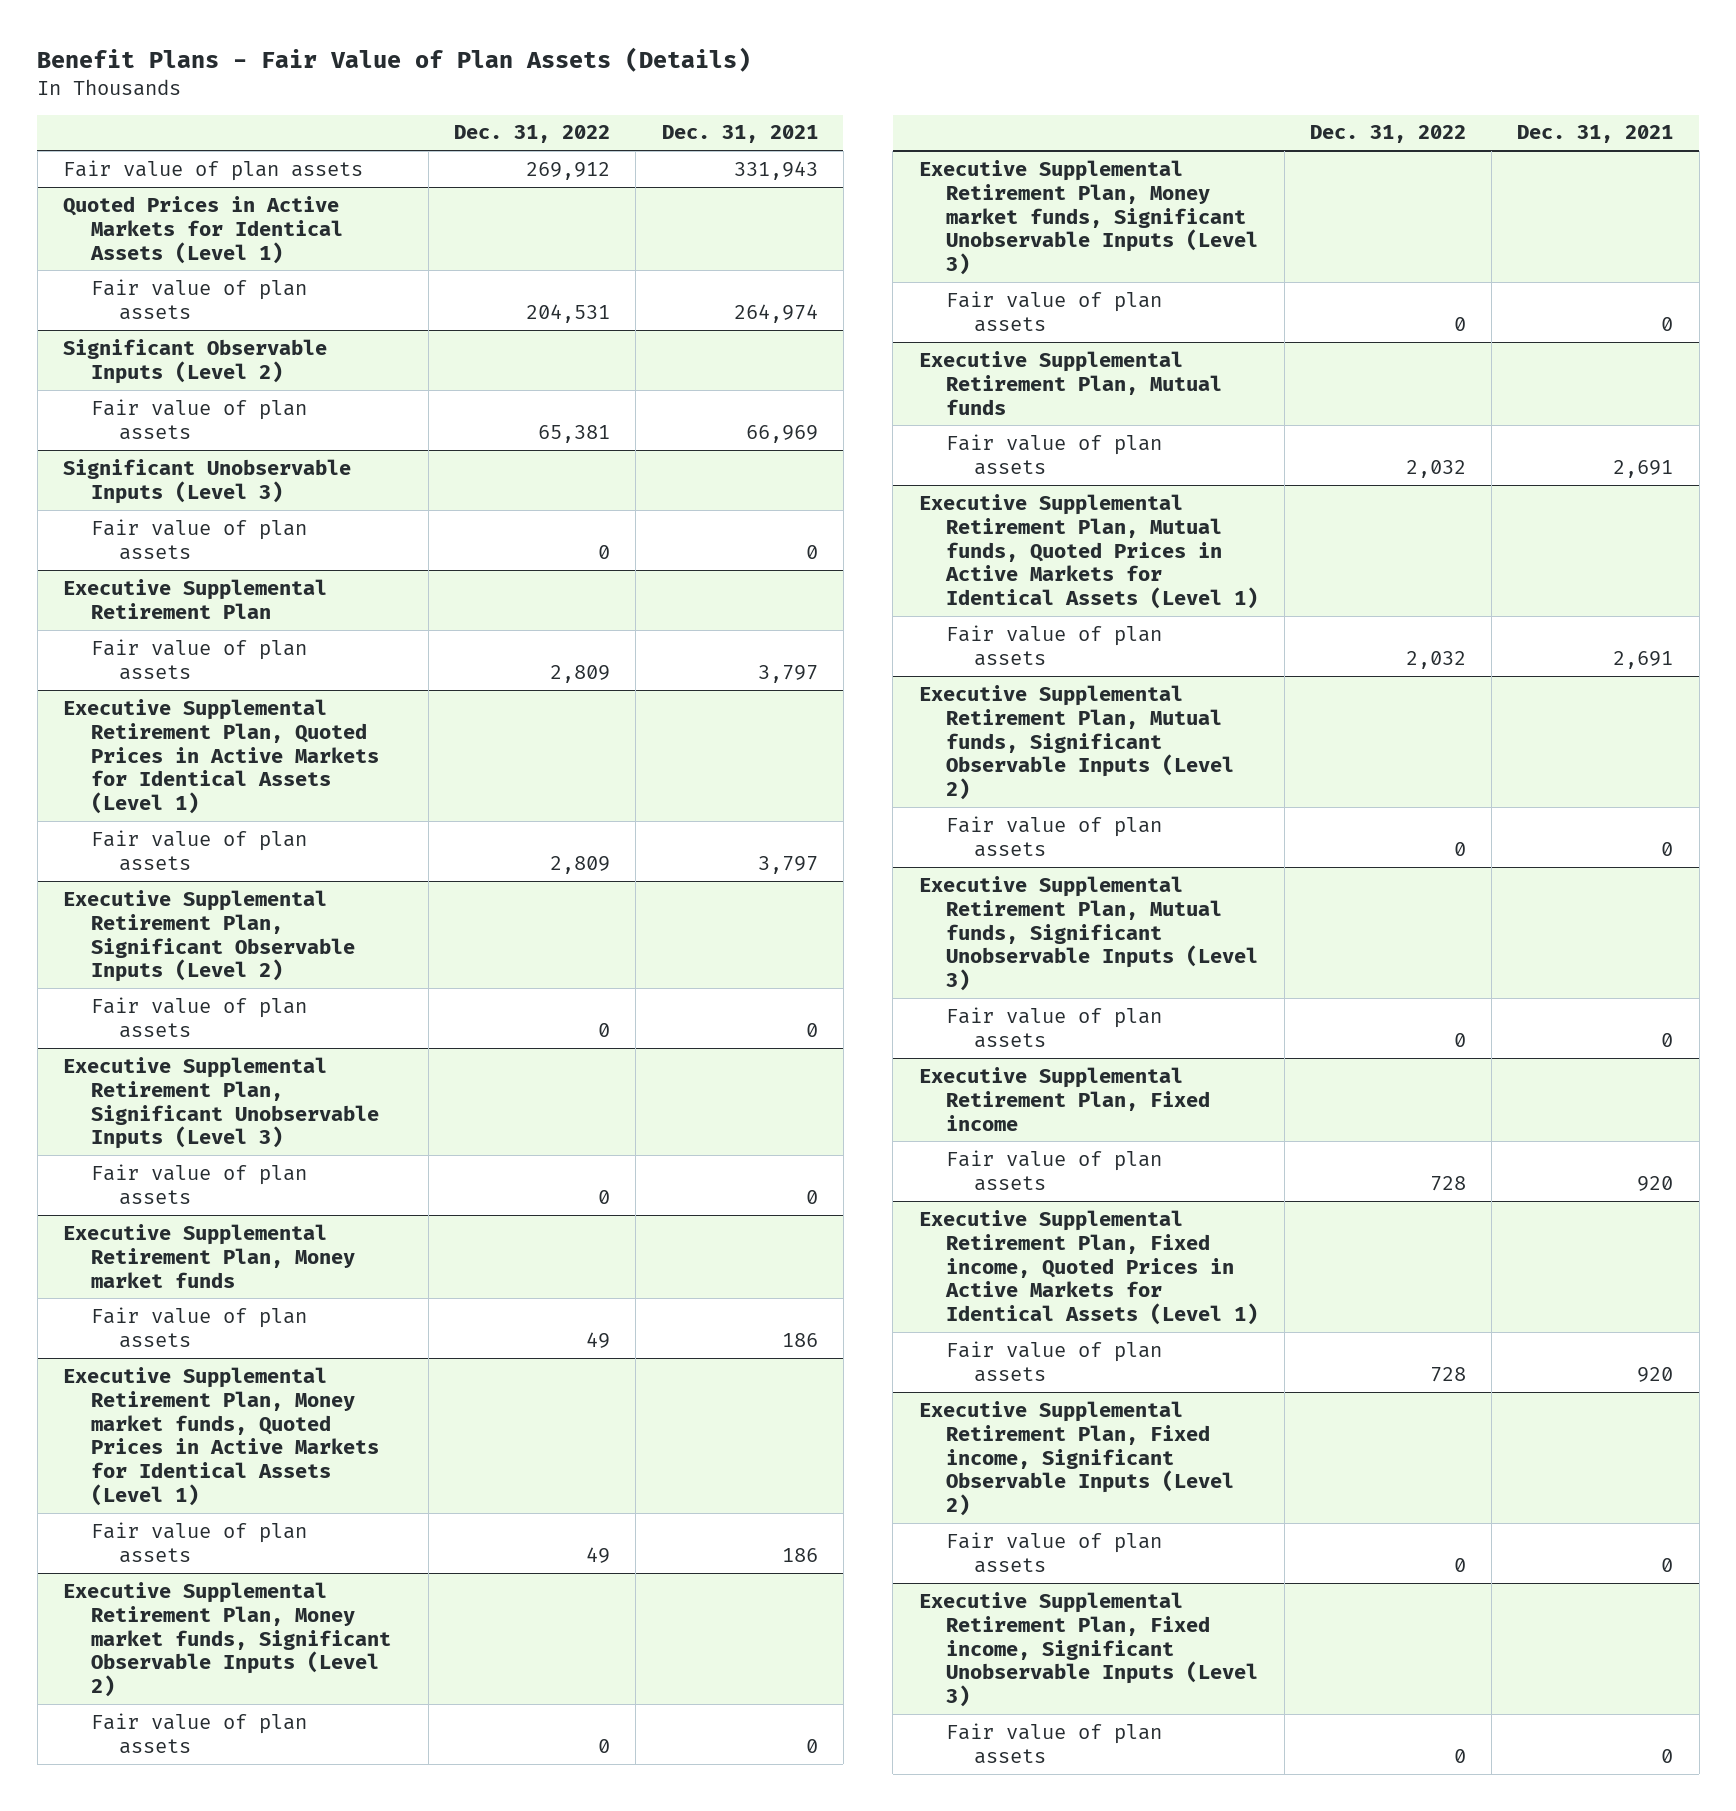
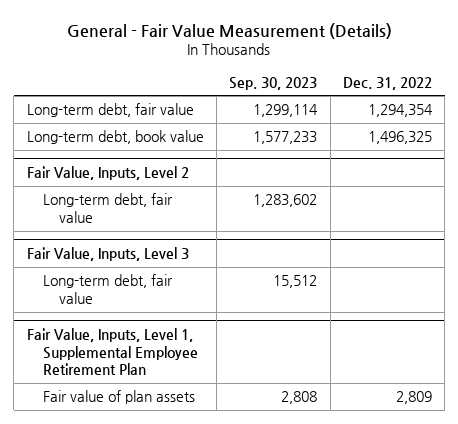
- Benefit Plans - Fair Value of Plan Assets (Details)
+ General - Fair Value Measurement (Details)
- | Dec. 31, 2022 | Dec. 31, 2021
+ | Sep. 30, 2023 | Dec. 31, 2022
- Fair value of plan assets | 269,912 | 331,943
- Quoted Prices in Active Markets for Identical Assets (Level 1)
- Fair value of plan assets | 204,531 | 264,974
- Significant Observable Inputs (Level 2)
- Fair value of plan assets | 65,381 | 66,969
- Significant Unobservable Inputs (Level 3)
- Fair value of plan assets | 0 | 0
- Executive Supplemental Retirement Plan
- Fair value of plan assets | 2,809 | 3,797
- Executive Supplemental Retirement Plan, Quoted Prices in Active Markets for Identical Assets (Level 1)
+ Long-term debt, fair value | 1,299,114 | 1,294,354
+ Long-term debt, book value | 1,577,233 | 1,496,325
+ Fair Value, Inputs, Level 2
+ Long-term debt, fair value | 1,283,602 |
+ Fair Value, Inputs, Level 3
+ Long-term debt, fair value | 15,512 |
+ Fair Value, Inputs, Level 1, Supplemental Employee Retirement Plan
- Executive Supplemental Retirement Plan, Significant Observable Inputs (Level 2)
- Fair value of plan assets | 0 | 0
- Executive Supplemental Retirement Plan, Significant Unobservable Inputs (Level 3)
- Fair value of plan assets | 0 | 0
- Executive Supplemental Retirement Plan, Money market funds
- Fair value of plan assets | 49 | 186
- Executive Supplemental Retirement Plan, Money market funds, Quoted Prices in Active Markets for Identical Assets (Level 1)
- Fair value of plan assets | 49 | 186
- Executive Supplemental Retirement Plan, Money market funds, Significant Observable Inputs (Level 2)
- Fair value of plan assets | 0 | 0
- Executive Supplemental Retirement Plan, Money market funds, Significant Unobservable Inputs (Level 3)
- Fair value of plan assets | 0 | 0
- Executive Supplemental Retirement Plan, Mutual funds
- Fair value of plan assets | 2,032 | 2,691
- Executive Supplemental Retirement Plan, Mutual funds, Quoted Prices in Active Markets for Identical Assets (Level 1)
- Fair value of plan assets | 2,032 | 2,691
- Executive Supplemental Retirement Plan, Mutual funds, Significant Observable Inputs (Level 2)
- Fair value of plan assets | 0 | 0
- Executive Supplemental Retirement Plan, Mutual funds, Significant Unobservable Inputs (Level 3)
- Fair value of plan assets | 0 | 0
- Executive Supplemental Retirement Plan, Fixed income
- Fair value of plan assets | 728 | 920
- Executive Supplemental Retirement Plan, Fixed income, Quoted Prices in Active Markets for Identical Assets (Level 1)
- Fair value of plan assets | 728 | 920
- Executive Supplemental Retirement Plan, Fixed income, Significant Observable Inputs (Level 2)
- Fair value of plan assets | 0 | 0
- Executive Supplemental Retirement Plan, Fixed income, Significant Unobservable Inputs (Level 3)
- Fair value of plan assets | 0 | 0

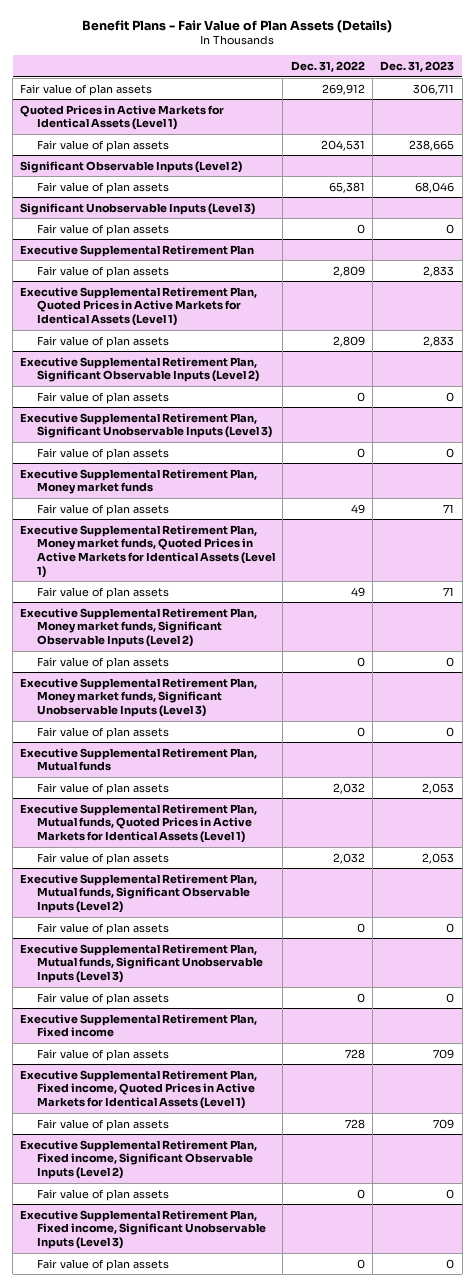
- General - Fair Value Measurement (Details)
+ Benefit Plans - Fair Value of Plan Assets (Details)
- | Sep. 30, 2023 | Dec. 31, 2022
+ | Dec. 31, 2022 | Dec. 31, 2023
- Long-term debt, fair value | 1,299,114 | 1,294,354
- Long-term debt, book value | 1,577,233 | 1,496,325
- Fair Value, Inputs, Level 2
- Long-term debt, fair value | 1,283,602 |
- Fair Value, Inputs, Level 3
- Long-term debt, fair value | 15,512 |
- Fair Value, Inputs, Level 1, Supplemental Employee Retirement Plan
+ Fair value of plan assets | 269,912 | 306,711
+ Quoted Prices in Active Markets for Identical Assets (Level 1)
+ Fair value of plan assets | 204,531 | 238,665
+ Significant Observable Inputs (Level 2)
+ Fair value of plan assets | 65,381 | 68,046
+ Significant Unobservable Inputs (Level 3)
+ Fair value of plan assets | 0 | 0
+ Executive Supplemental Retirement Plan
+ Executive Supplemental Retirement Plan, Quoted Prices in Active Markets for Identical Assets (Level 1)
+ Fair value of plan assets | 2,809 | 2,833
+ Executive Supplemental Retirement Plan, Significant Observable Inputs (Level 2)
+ Fair value of plan assets | 0 | 0
+ Executive Supplemental Retirement Plan, Significant Unobservable Inputs (Level 3)
+ Fair value of plan assets | 0 | 0
+ Executive Supplemental Retirement Plan, Money market funds
+ Fair value of plan assets | 49 | 71
+ Executive Supplemental Retirement Plan, Money market funds, Quoted Prices in Active Markets for Identical Assets (Level 1)
+ Fair value of plan assets | 49 | 71
+ Executive Supplemental Retirement Plan, Money market funds, Significant Observable Inputs (Level 2)
+ Fair value of plan assets | 0 | 0
+ Executive Supplemental Retirement Plan, Money market funds, Significant Unobservable Inputs (Level 3)
+ Fair value of plan assets | 0 | 0
+ Executive Supplemental Retirement Plan, Mutual funds
+ Fair value of plan assets | 2,032 | 2,053
+ Executive Supplemental Retirement Plan, Mutual funds, Quoted Prices in Active Markets for Identical Assets (Level 1)
+ Fair value of plan assets | 2,032 | 2,053
+ Executive Supplemental Retirement Plan, Mutual funds, Significant Observable Inputs (Level 2)
+ Fair value of plan assets | 0 | 0
+ Executive Supplemental Retirement Plan, Mutual funds, Significant Unobservable Inputs (Level 3)
+ Fair value of plan assets | 0 | 0
+ Executive Supplemental Retirement Plan, Fixed income
+ Fair value of plan assets | 728 | 709
+ Executive Supplemental Retirement Plan, Fixed income, Quoted Prices in Active Markets for Identical Assets (Level 1)
+ Fair value of plan assets | 728 | 709
+ Executive Supplemental Retirement Plan, Fixed income, Significant Observable Inputs (Level 2)
+ Fair value of plan assets | 0 | 0
+ Executive Supplemental Retirement Plan, Fixed income, Significant Unobservable Inputs (Level 3)
+ Fair value of plan assets | 0 | 0

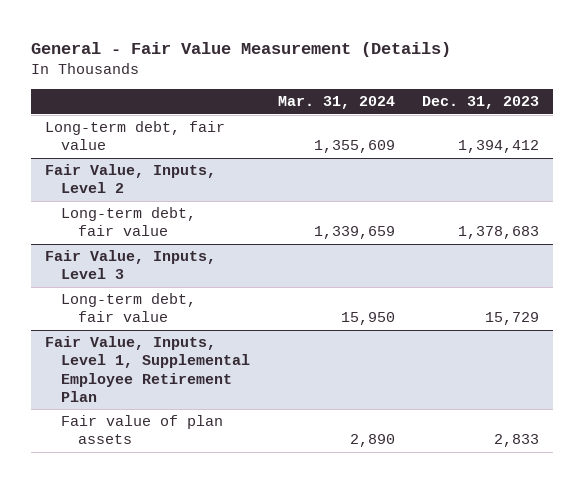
- Benefit Plans - Fair Value of Plan Assets (Details)
+ General - Fair Value Measurement (Details)
- | Dec. 31, 2022 | Dec. 31, 2023
+ | Mar. 31, 2024 | Dec. 31, 2023
- Fair value of plan assets | 269,912 | 306,711
- Quoted Prices in Active Markets for Identical Assets (Level 1)
- Fair value of plan assets | 204,531 | 238,665
- Significant Observable Inputs (Level 2)
- Fair value of plan assets | 65,381 | 68,046
- Significant Unobservable Inputs (Level 3)
- Fair value of plan assets | 0 | 0
- Executive Supplemental Retirement Plan
- Fair value of plan assets | 2,809 | 2,833
- Executive Supplemental Retirement Plan, Quoted Prices in Active Markets for Identical Assets (Level 1)
+ Long-term debt, fair value | 1,355,609 | 1,394,412
+ Fair Value, Inputs, Level 2
+ Long-term debt, fair value | 1,339,659 | 1,378,683
+ Fair Value, Inputs, Level 3
+ Long-term debt, fair value | 15,950 | 15,729
+ Fair Value, Inputs, Level 1, Supplemental Employee Retirement Plan
- Executive Supplemental Retirement Plan, Significant Observable Inputs (Level 2)
- Fair value of plan assets | 0 | 0
- Executive Supplemental Retirement Plan, Significant Unobservable Inputs (Level 3)
- Fair value of plan assets | 0 | 0
- Executive Supplemental Retirement Plan, Money market funds
- Fair value of plan assets | 49 | 71
- Executive Supplemental Retirement Plan, Money market funds, Quoted Prices in Active Markets for Identical Assets (Level 1)
- Fair value of plan assets | 49 | 71
- Executive Supplemental Retirement Plan, Money market funds, Significant Observable Inputs (Level 2)
- Fair value of plan assets | 0 | 0
- Executive Supplemental Retirement Plan, Money market funds, Significant Unobservable Inputs (Level 3)
- Fair value of plan assets | 0 | 0
- Executive Supplemental Retirement Plan, Mutual funds
- Fair value of plan assets | 2,032 | 2,053
- Executive Supplemental Retirement Plan, Mutual funds, Quoted Prices in Active Markets for Identical Assets (Level 1)
- Fair value of plan assets | 2,032 | 2,053
- Executive Supplemental Retirement Plan, Mutual funds, Significant Observable Inputs (Level 2)
- Fair value of plan assets | 0 | 0
- Executive Supplemental Retirement Plan, Mutual funds, Significant Unobservable Inputs (Level 3)
- Fair value of plan assets | 0 | 0
- Executive Supplemental Retirement Plan, Fixed income
- Fair value of plan assets | 728 | 709
- Executive Supplemental Retirement Plan, Fixed income, Quoted Prices in Active Markets for Identical Assets (Level 1)
- Fair value of plan assets | 728 | 709
- Executive Supplemental Retirement Plan, Fixed income, Significant Observable Inputs (Level 2)
- Fair value of plan assets | 0 | 0
- Executive Supplemental Retirement Plan, Fixed income, Significant Unobservable Inputs (Level 3)
- Fair value of plan assets | 0 | 0

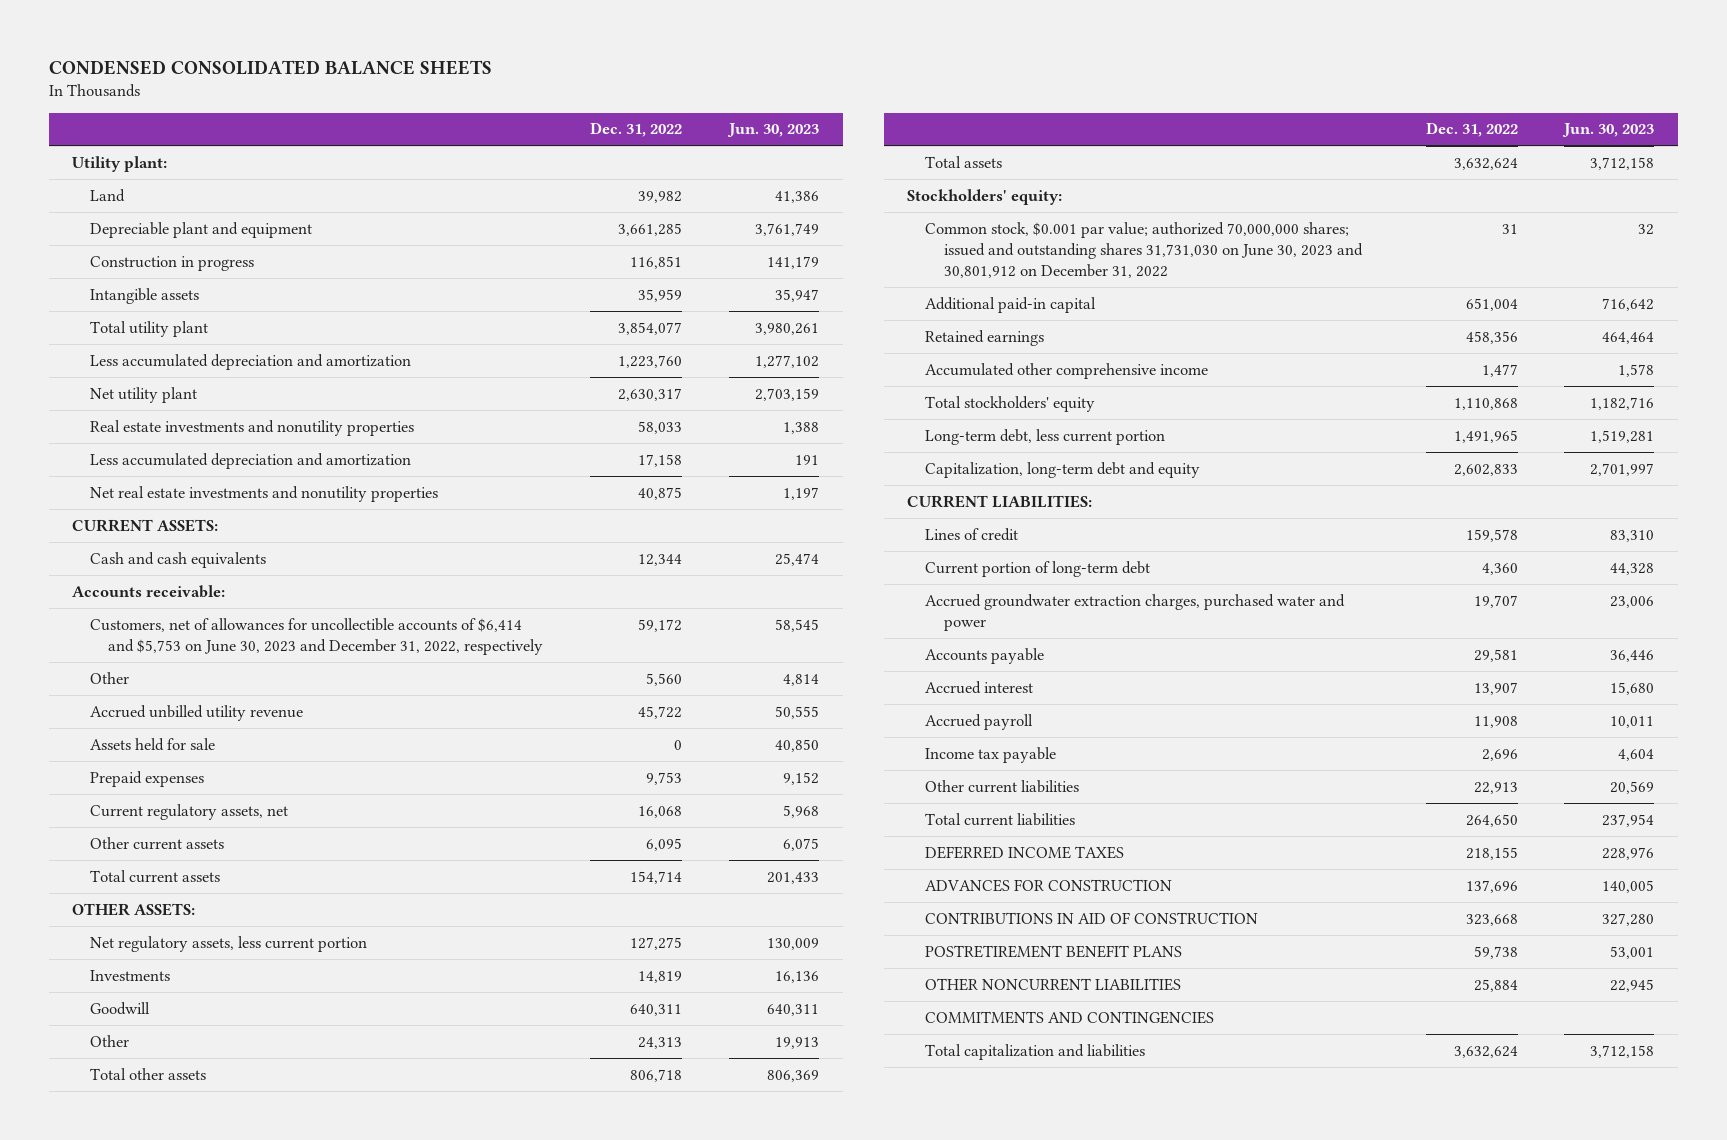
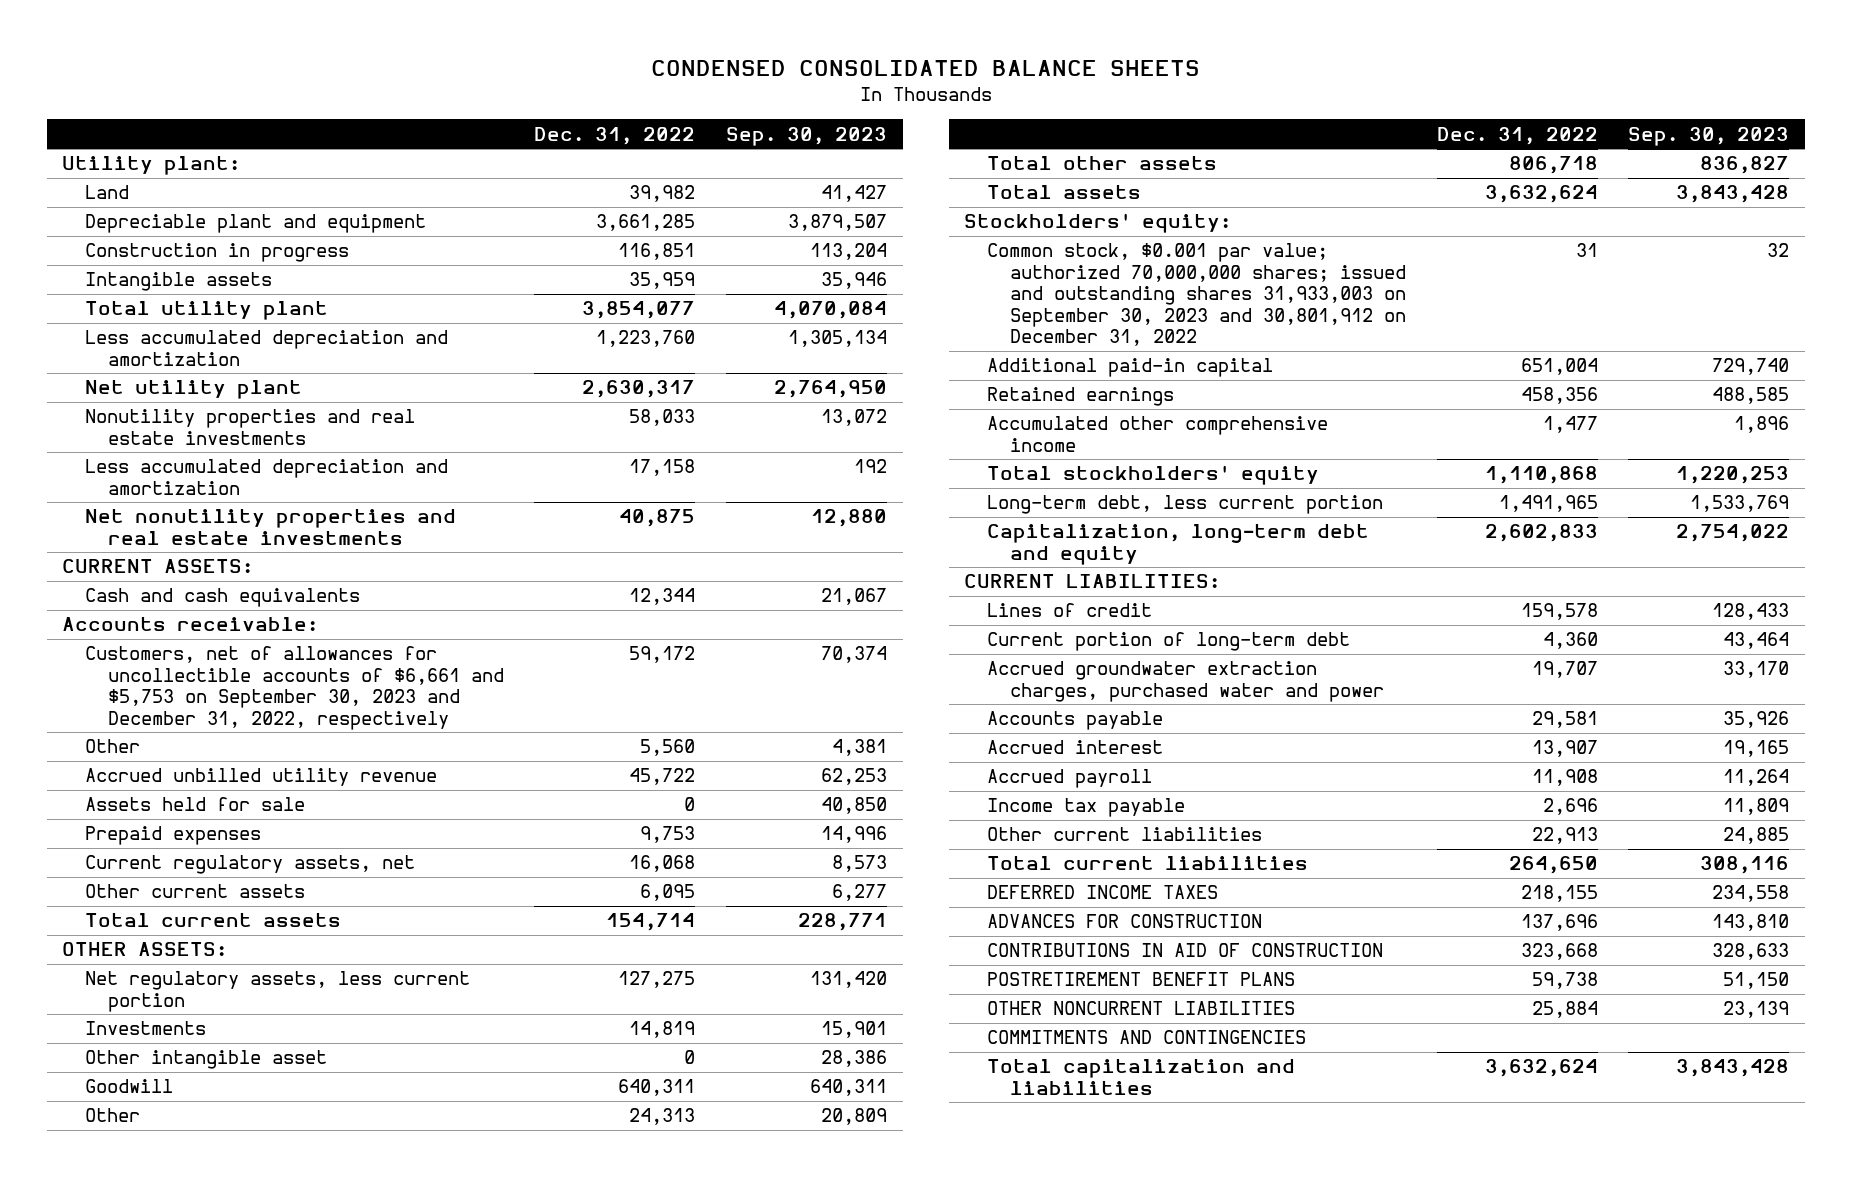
- | Dec. 31, 2022 | Jun. 30, 2023
+ | Dec. 31, 2022 | Sep. 30, 2023
- Real estate investments and nonutility properties | 58,033 | 1,388
+ Nonutility properties and real estate investments | 58,033 | 13,072
- Net real estate investments and nonutility properties | 40,875 | 1,197
+ Net nonutility properties and real estate investments | 40,875 | 12,880
- Customers, net of allowances for uncollectible accounts of $6,414 and $5,753 on June 30, 2023 and December 31, 2022, respectively | 59,172 | 58,545
+ Customers, net of allowances for uncollectible accounts of $6,661 and $5,753 on September 30, 2023 and December 31, 2022, respectively | 59,172 | 70,374
+ Other intangible asset | 0 | 28,386
- Common stock, $0.001 par value; authorized 70,000,000 shares; issued and outstanding shares 31,731,030 on June 30, 2023 and 30,801,912 on December 31, 2022 | 31 | 32
+ Common stock, $0.001 par value; authorized 70,000,000 shares; issued and outstanding shares 31,933,003 on September 30, 2023 and 30,801,912 on December 31, 2022 | 31 | 32

